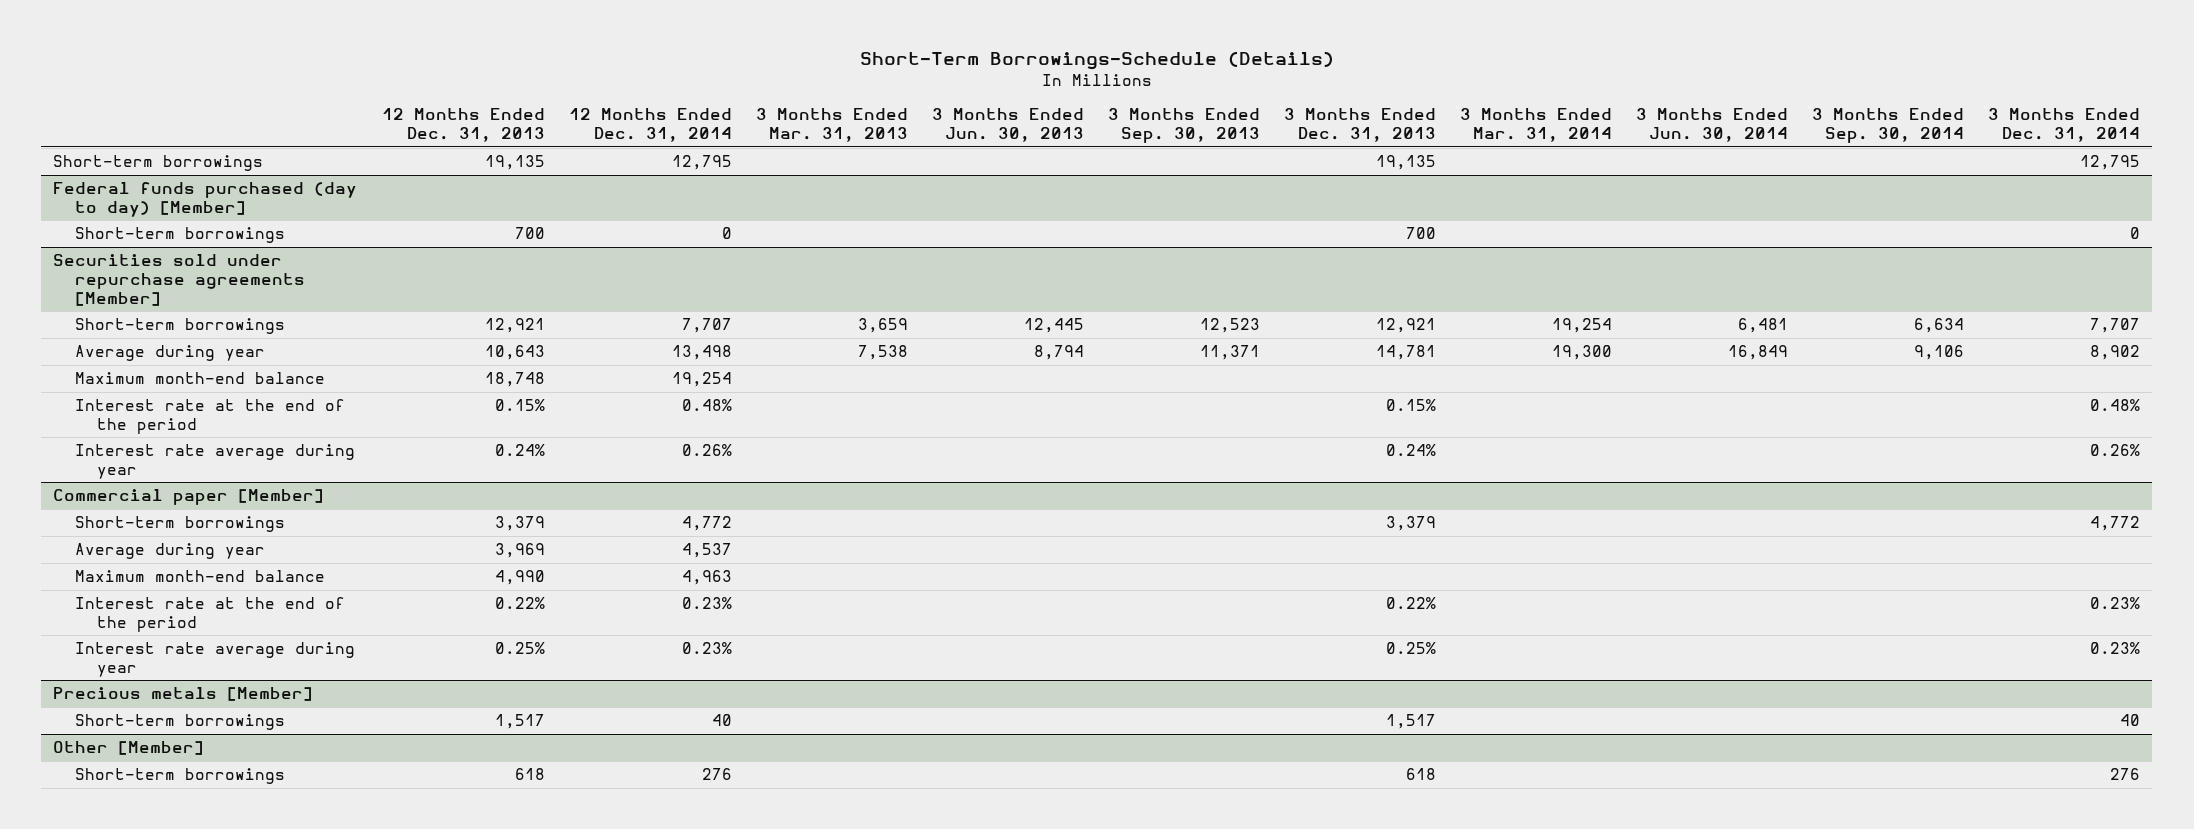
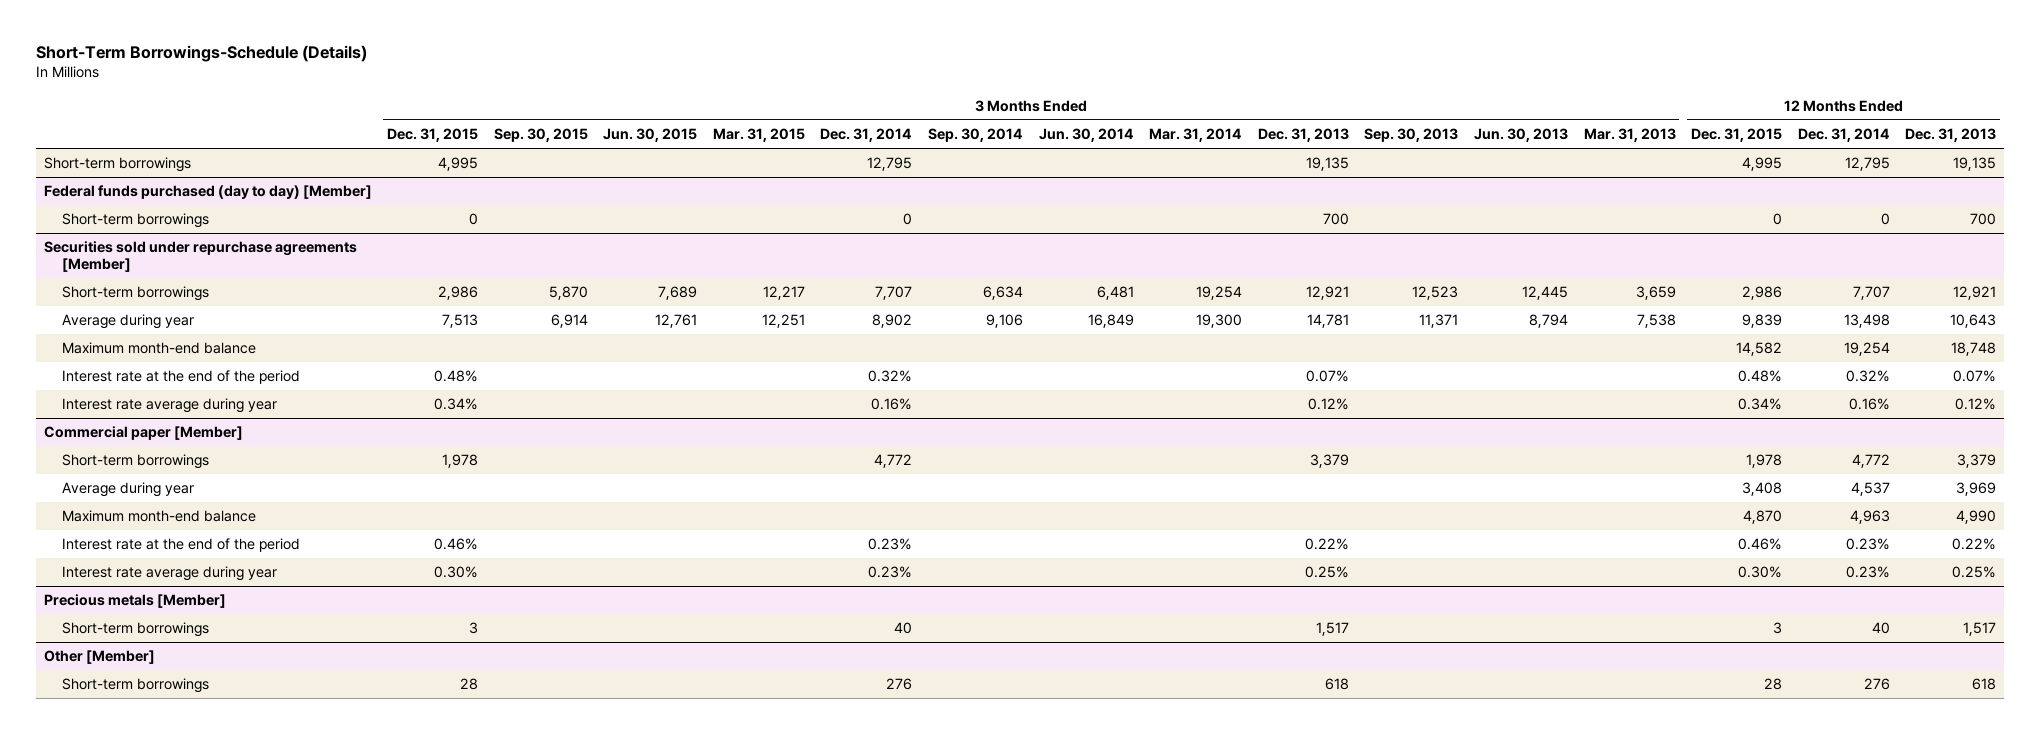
- | 12 Months Ended Dec. 31, 2013 | 12 Months Ended Dec. 31, 2014 | 3 Months Ended Mar. 31, 2013 | 3 Months Ended Jun. 30, 2013 | 3 Months Ended Sep. 30, 2013 | 3 Months Ended Dec. 31, 2013 | 3 Months Ended Mar. 31, 2014 | 3 Months Ended Jun. 30, 2014 | 3 Months Ended Sep. 30, 2014 | 3 Months Ended Dec. 31, 2014
+ | 3 Months Ended Dec. 31, 2015 | 3 Months Ended Sep. 30, 2015 | 3 Months Ended Jun. 30, 2015 | 3 Months Ended Mar. 31, 2015 | 3 Months Ended Dec. 31, 2014 | 3 Months Ended Sep. 30, 2014 | 3 Months Ended Jun. 30, 2014 | 3 Months Ended Mar. 31, 2014 | 3 Months Ended Dec. 31, 2013 | 3 Months Ended Sep. 30, 2013 | 3 Months Ended Jun. 30, 2013 | 3 Months Ended Mar. 31, 2013 | 12 Months Ended Dec. 31, 2015 | 12 Months Ended Dec. 31, 2014 | 12 Months Ended Dec. 31, 2013
@ Securities sold under repurchase agreements [Member]
- Interest rate at the end of the period | 0.15% | 0.48% | | | | 0.15% | | | | 0.48%
- Interest rate average during year | 0.24% | 0.26% | | | | 0.24% | | | | 0.26%
+ Interest rate at the end of the period | 0.48% | | | | 0.32% | | | | 0.07% | | | | 0.48% | 0.32% | 0.07%
+ Interest rate average during year | 0.34% | | | | 0.16% | | | | 0.12% | | | | 0.34% | 0.16% | 0.12%

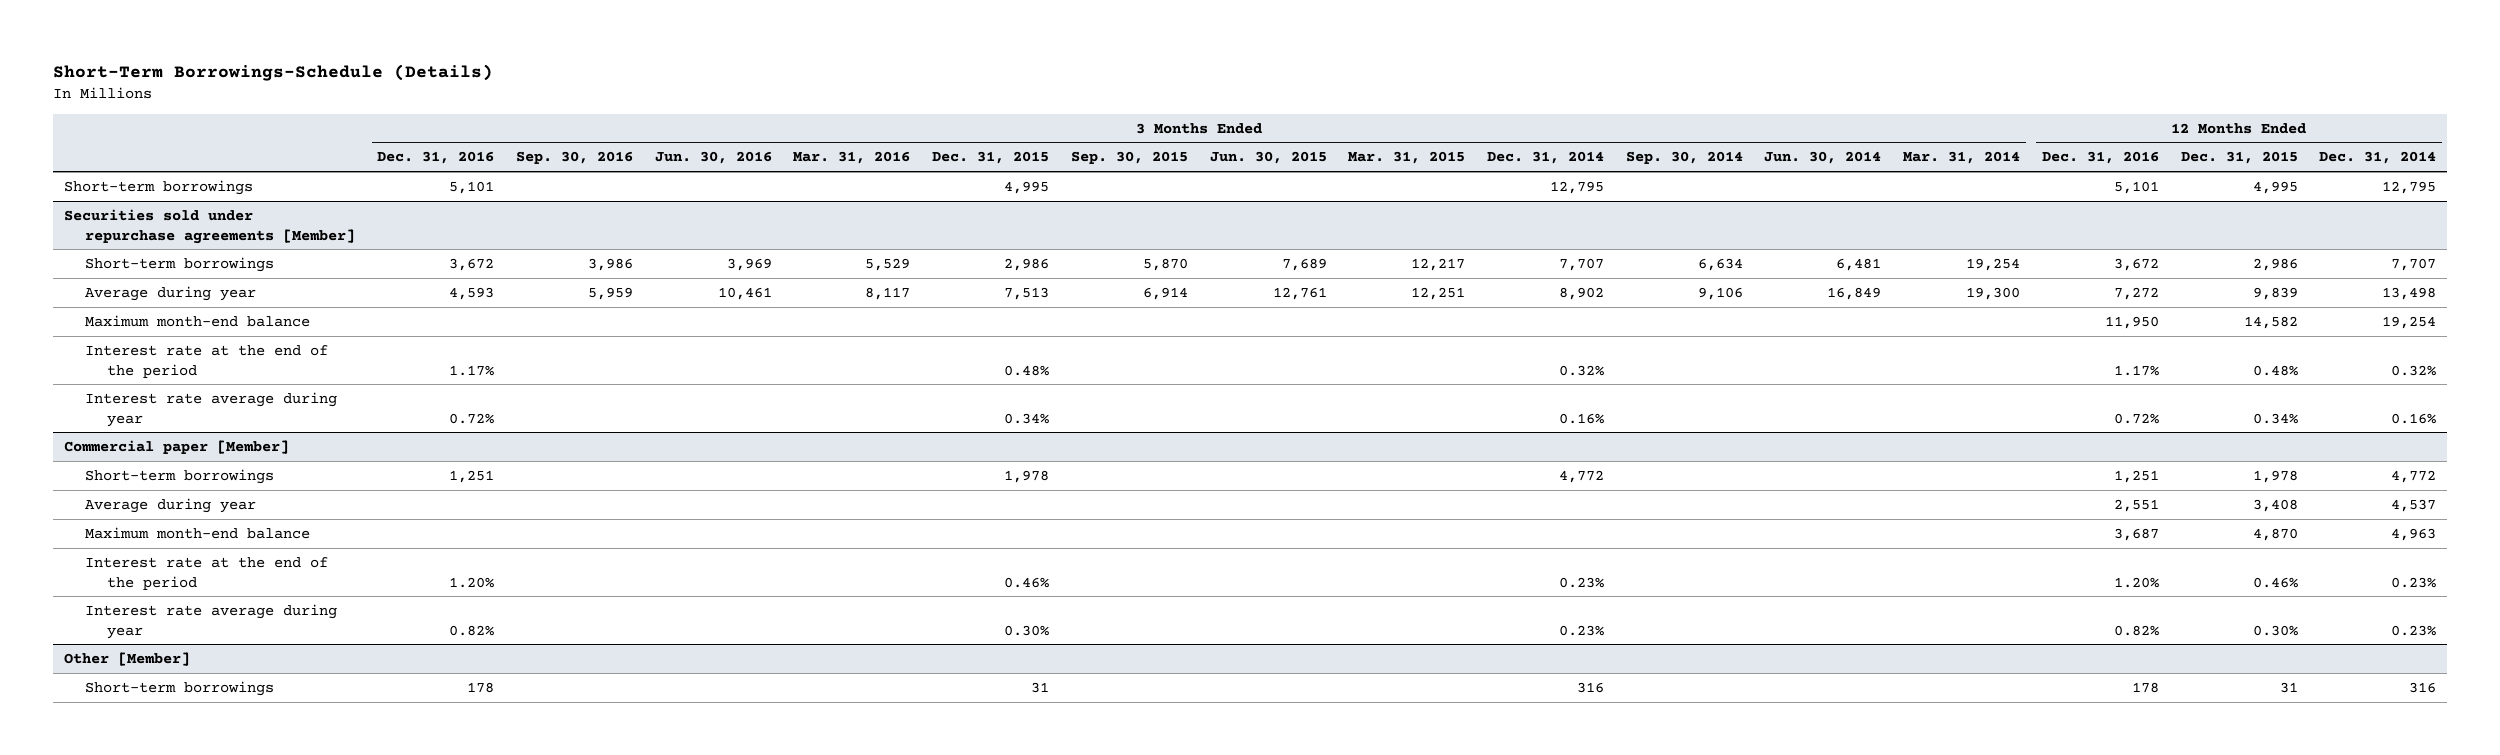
- | 3 Months Ended Dec. 31, 2015 | 3 Months Ended Sep. 30, 2015 | 3 Months Ended Jun. 30, 2015 | 3 Months Ended Mar. 31, 2015 | 3 Months Ended Dec. 31, 2014 | 3 Months Ended Sep. 30, 2014 | 3 Months Ended Jun. 30, 2014 | 3 Months Ended Mar. 31, 2014 | 3 Months Ended Dec. 31, 2013 | 3 Months Ended Sep. 30, 2013 | 3 Months Ended Jun. 30, 2013 | 3 Months Ended Mar. 31, 2013 | 12 Months Ended Dec. 31, 2015 | 12 Months Ended Dec. 31, 2014 | 12 Months Ended Dec. 31, 2013
+ | 3 Months Ended Dec. 31, 2016 | 3 Months Ended Sep. 30, 2016 | 3 Months Ended Jun. 30, 2016 | 3 Months Ended Mar. 31, 2016 | 3 Months Ended Dec. 31, 2015 | 3 Months Ended Sep. 30, 2015 | 3 Months Ended Jun. 30, 2015 | 3 Months Ended Mar. 31, 2015 | 3 Months Ended Dec. 31, 2014 | 3 Months Ended Sep. 30, 2014 | 3 Months Ended Jun. 30, 2014 | 3 Months Ended Mar. 31, 2014 | 12 Months Ended Dec. 31, 2016 | 12 Months Ended Dec. 31, 2015 | 12 Months Ended Dec. 31, 2014
- Federal funds purchased (day to day) [Member]
- Short-term borrowings | 0 | | | | 0 | | | | 700 | | | | 0 | 0 | 700
- Precious metals [Member]
- Short-term borrowings | 3 | | | | 40 | | | | 1,517 | | | | 3 | 40 | 1,517
@ Other [Member]
- Short-term borrowings | 28 | | | | 276 | | | | 618 | | | | 28 | 276 | 618
+ Short-term borrowings | 178 | | | | 31 | | | | 316 | | | | 178 | 31 | 316

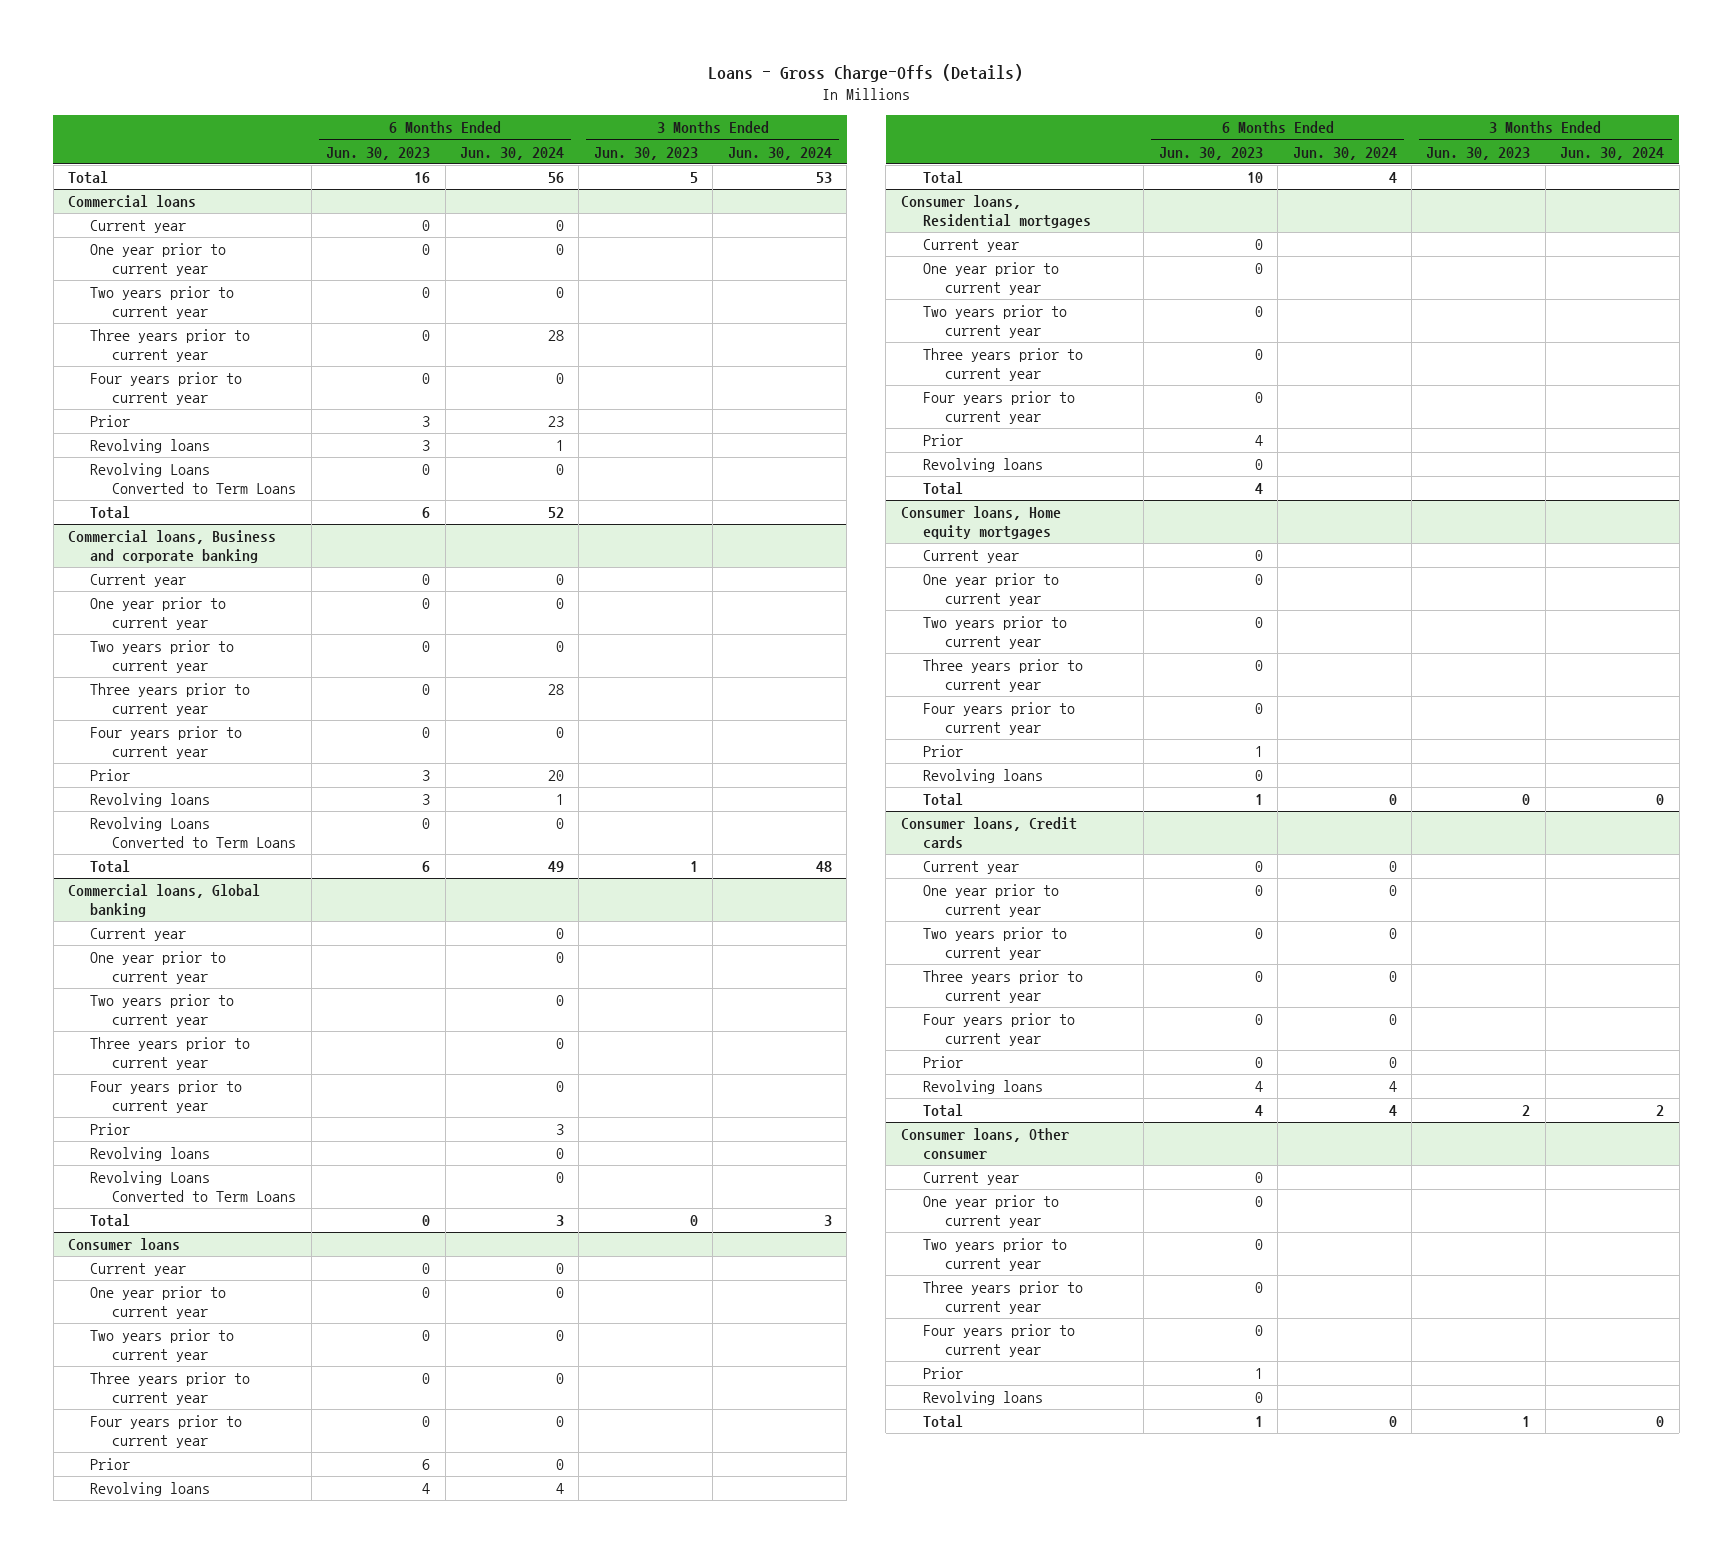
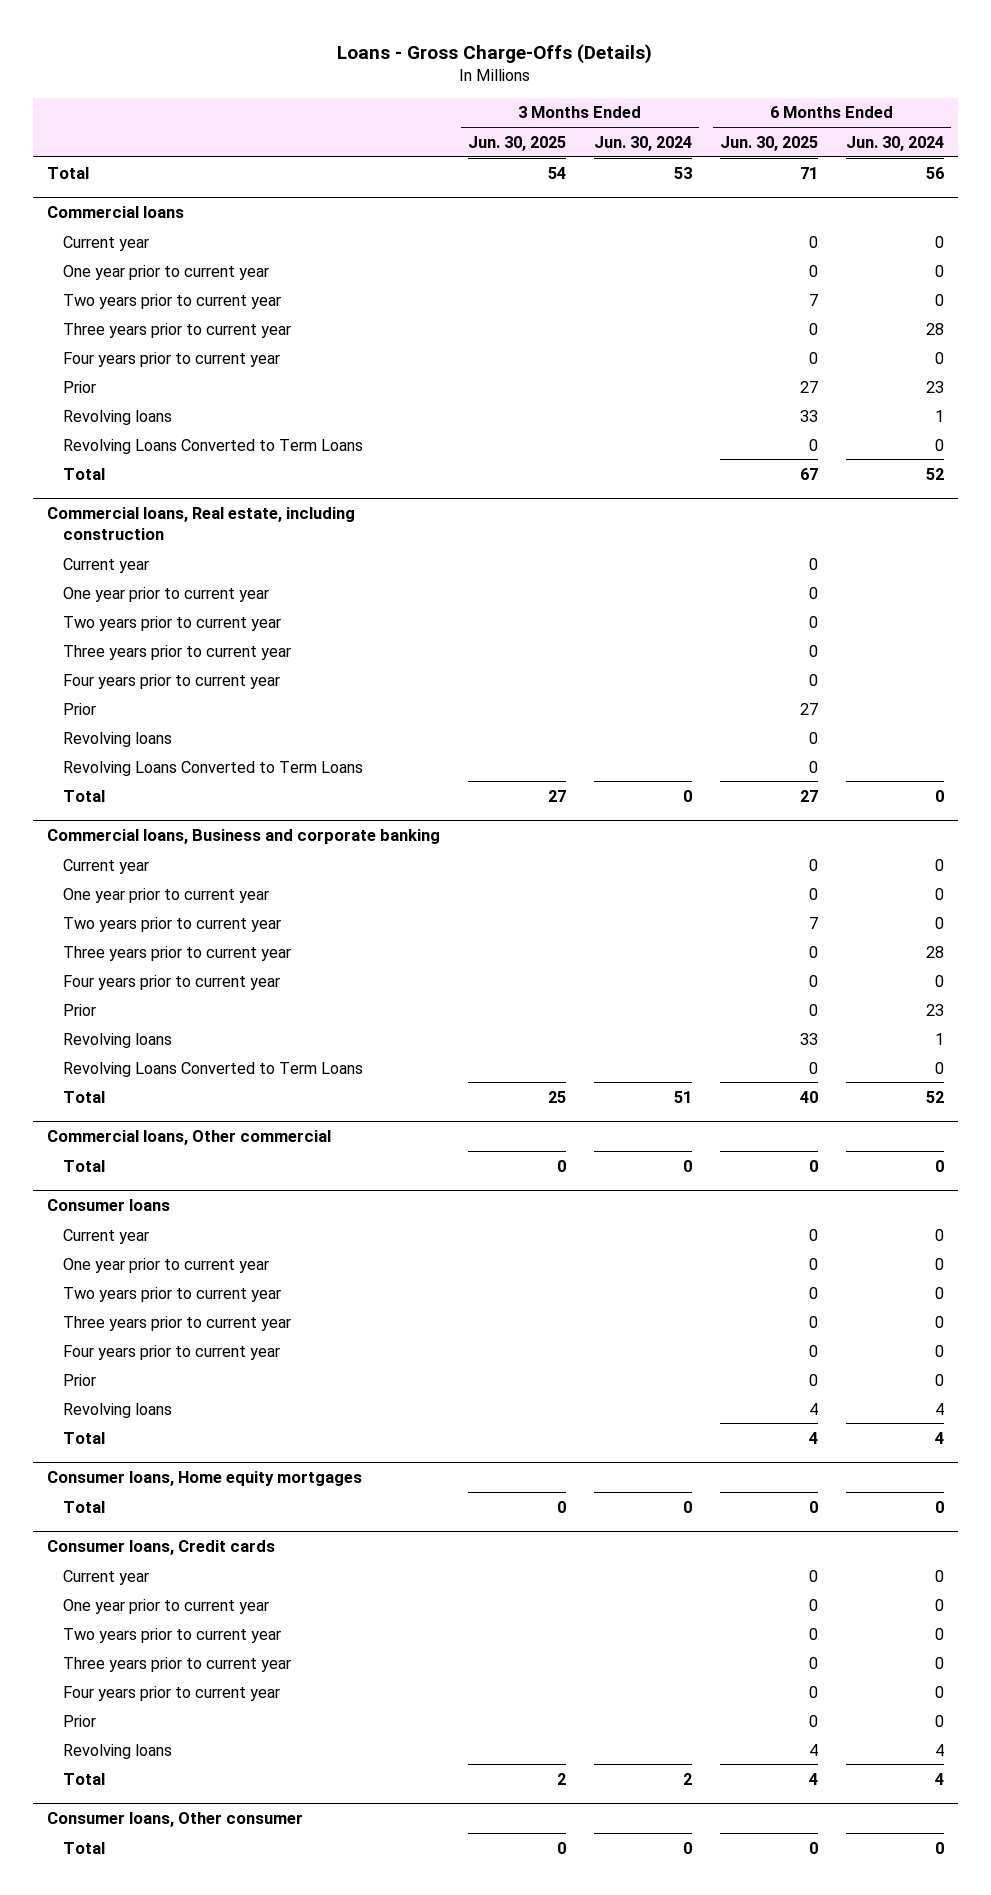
- | 6 Months Ended Jun. 30, 2023 | 6 Months Ended Jun. 30, 2024 | 3 Months Ended Jun. 30, 2023 | 3 Months Ended Jun. 30, 2024
+ | 3 Months Ended Jun. 30, 2025 | 3 Months Ended Jun. 30, 2024 | 6 Months Ended Jun. 30, 2025 | 6 Months Ended Jun. 30, 2024
+ Commercial loans, Real estate, including construction
+ Current year | | | 0 |
+ One year prior to current year | | | 0 |
+ Two years prior to current year | | | 0 |
+ Three years prior to current year | | | 0 |
+ Four years prior to current year | | | 0 |
+ Prior | | | 27 |
+ Revolving loans | | | 0 |
+ Revolving Loans Converted to Term Loans | | | 0 |
+ Total | 27 | 0 | 27 | 0
@ Commercial loans, Business and corporate banking
- Prior | 3 | 20 | |
+ Prior | | | 0 | 23
- Total | 6 | 49 | 1 | 48
- Commercial loans, Global banking
- Current year | | 0 | |
- One year prior to current year | | 0 | |
- Two years prior to current year | | 0 | |
- Three years prior to current year | | 0 | |
- Four years prior to current year | | 0 | |
- Prior | | 3 | |
- Revolving loans | | 0 | |
- Revolving Loans Converted to Term Loans | | 0 | |
- Total | 0 | 3 | 0 | 3
@ Commercial loans, Business and corporate banking
+ Total | 25 | 51 | 40 | 52
+ Commercial loans, Other commercial
+ Total | 0 | 0 | 0 | 0
- Consumer loans, Residential mortgages
- Current year | 0 | | |
- One year prior to current year | 0 | | |
- Two years prior to current year | 0 | | |
- Three years prior to current year | 0 | | |
- Four years prior to current year | 0 | | |
- Prior | 4 | | |
- Revolving loans | 0 | | |
- Total | 4 | | |
@ Consumer loans, Home equity mortgages
- Current year | 0 | | |
- One year prior to current year | 0 | | |
- Two years prior to current year | 0 | | |
- Three years prior to current year | 0 | | |
- Four years prior to current year | 0 | | |
- Prior | 1 | | |
- Revolving loans | 0 | | |
@ Consumer loans, Other consumer
- Current year | 0 | | |
- One year prior to current year | 0 | | |
- Two years prior to current year | 0 | | |
- Three years prior to current year | 0 | | |
- Four years prior to current year | 0 | | |
- Prior | 1 | | |
- Revolving loans | 0 | | |

